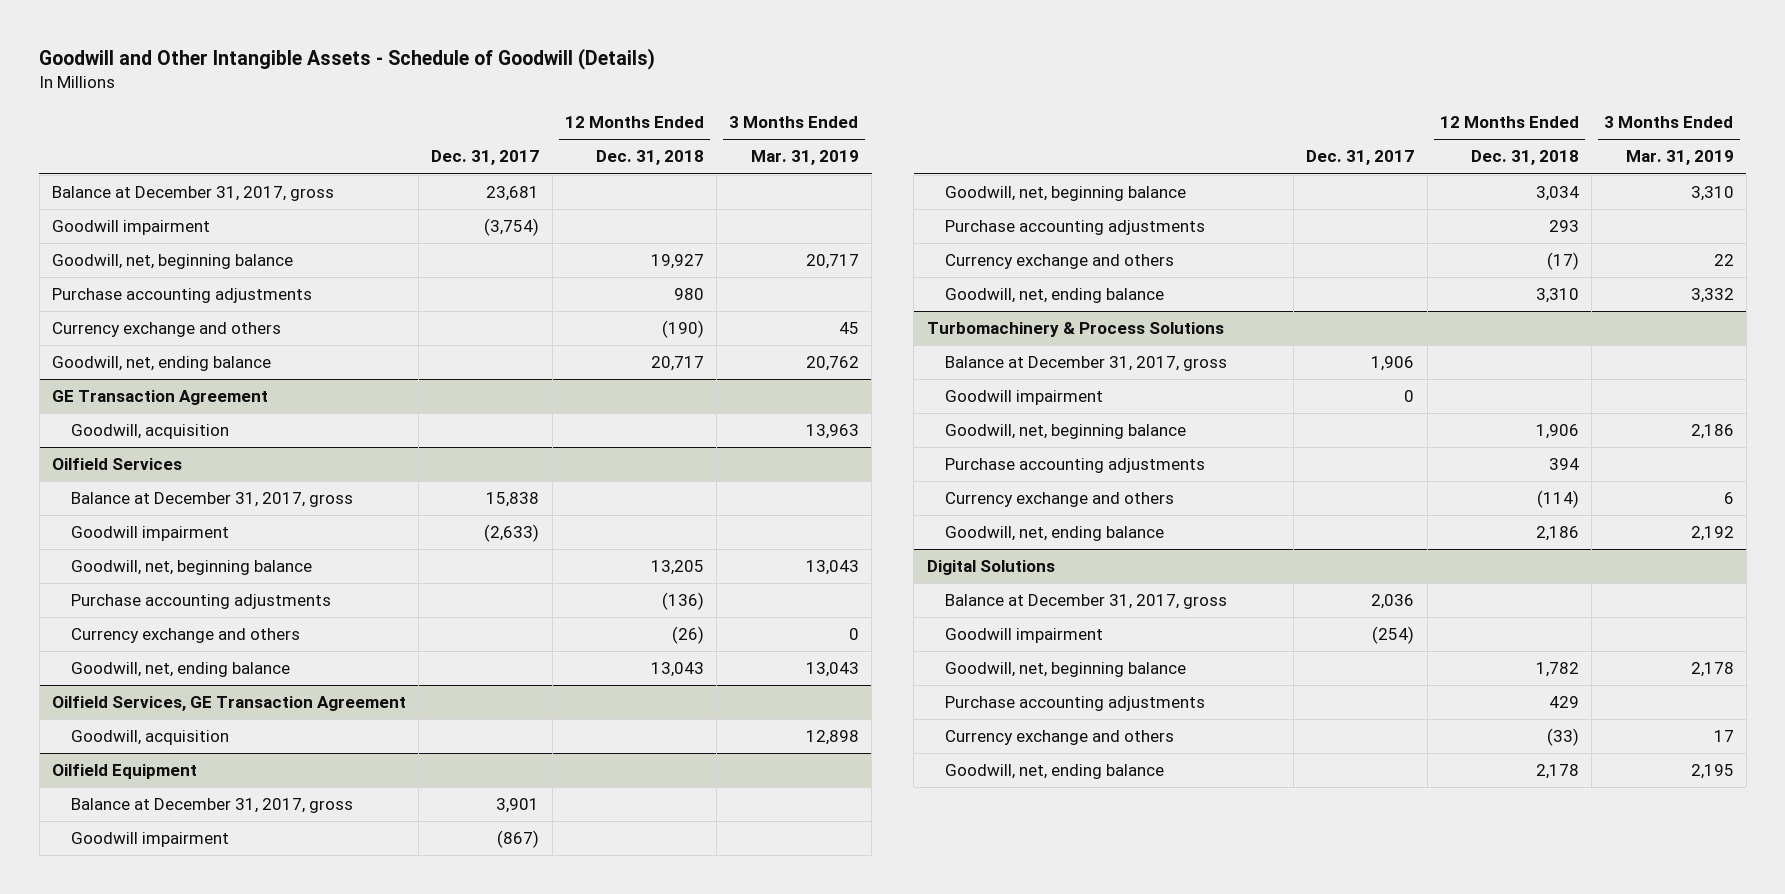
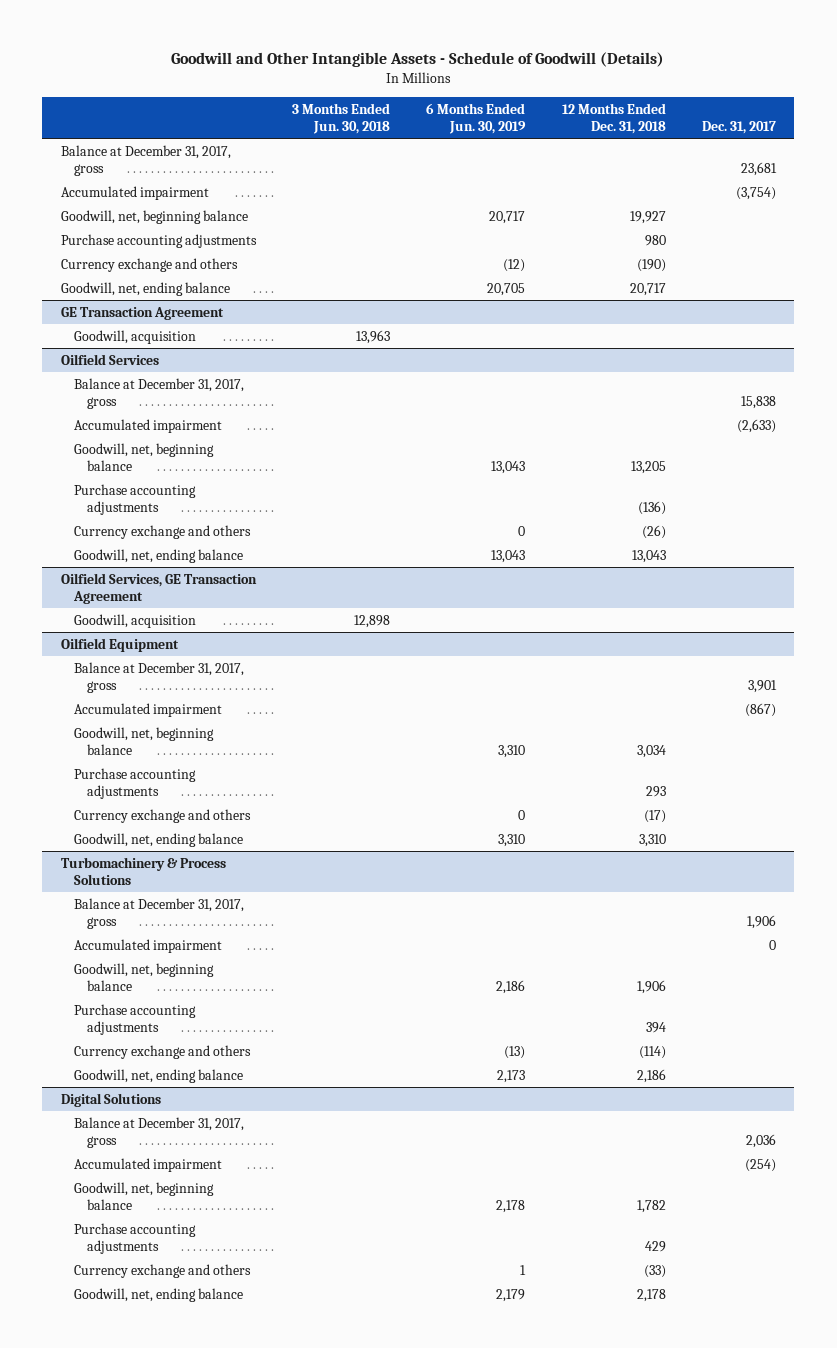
- | Dec. 31, 2017 | 12 Months Ended Dec. 31, 2018 | 3 Months Ended Mar. 31, 2019
+ | 3 Months Ended Jun. 30, 2018 | 6 Months Ended Jun. 30, 2019 | 12 Months Ended Dec. 31, 2018 | Dec. 31, 2017
- Goodwill impairment | (3,754) | |
+ Accumulated impairment | | | | (3,754)
@ Oilfield Services
- Goodwill impairment | (2,633) | |
+ Accumulated impairment | | | | (2,633)
@ Oilfield Equipment
- Goodwill impairment | (867) | |
+ Accumulated impairment | | | | (867)
@ Turbomachinery & Process Solutions
- Goodwill impairment | 0 | |
+ Accumulated impairment | | | | 0
@ Digital Solutions
- Goodwill impairment | (254) | |
+ Accumulated impairment | | | | (254)

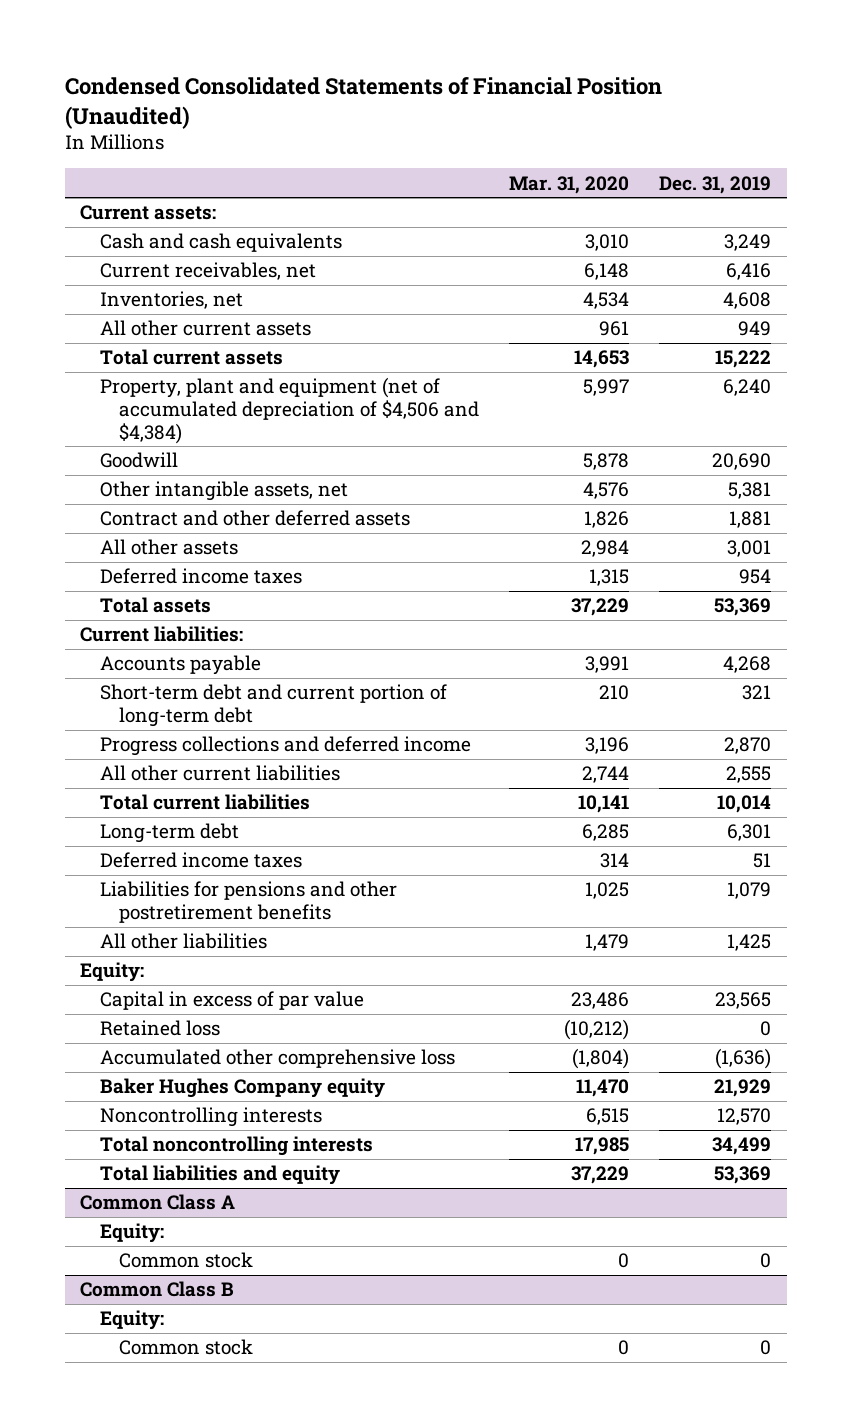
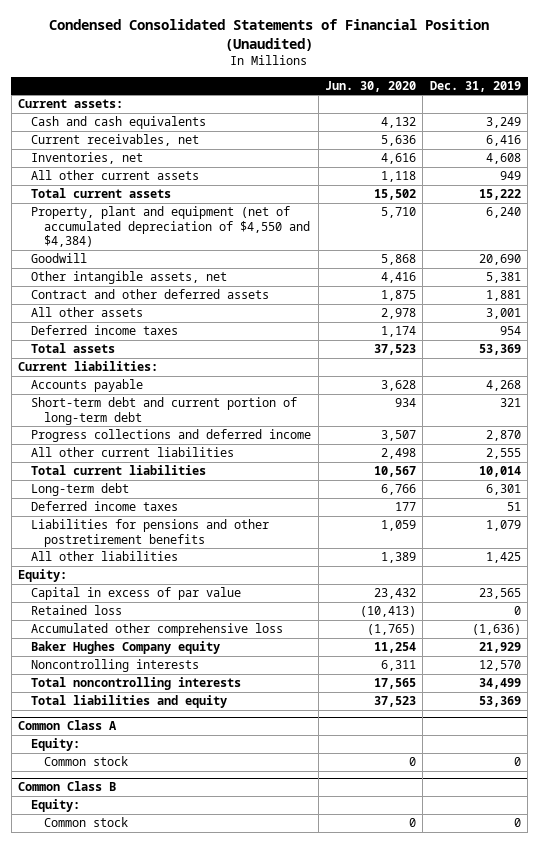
- | Mar. 31, 2020 | Dec. 31, 2019
+ | Jun. 30, 2020 | Dec. 31, 2019
- Property, plant and equipment (net of accumulated depreciation of $4,506 and $4,384) | 5,997 | 6,240
+ Property, plant and equipment (net of accumulated depreciation of $4,550 and $4,384) | 5,710 | 6,240

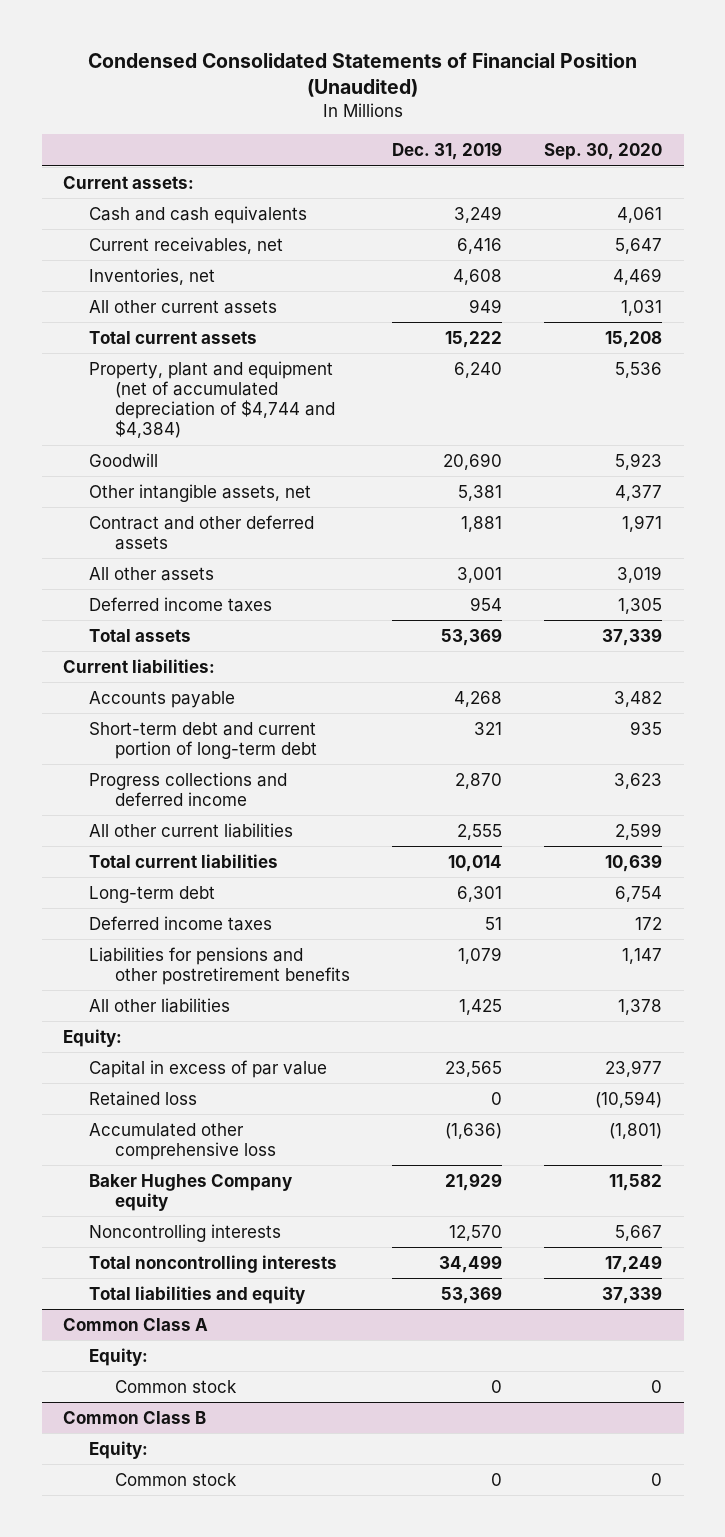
- | Jun. 30, 2020 | Dec. 31, 2019
+ | Dec. 31, 2019 | Sep. 30, 2020
- Property, plant and equipment (net of accumulated depreciation of $4,550 and $4,384) | 5,710 | 6,240
+ Property, plant and equipment (net of accumulated depreciation of $4,744 and $4,384) | 6,240 | 5,536

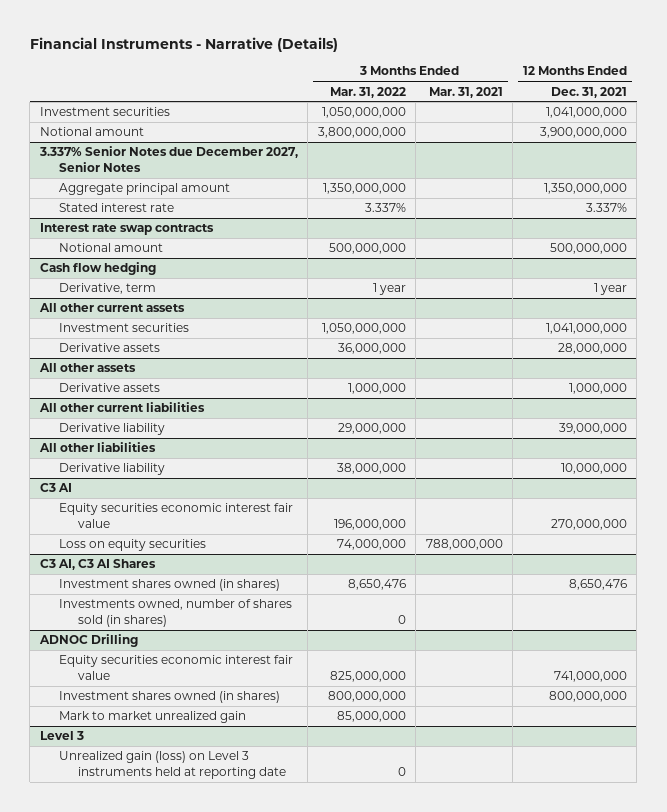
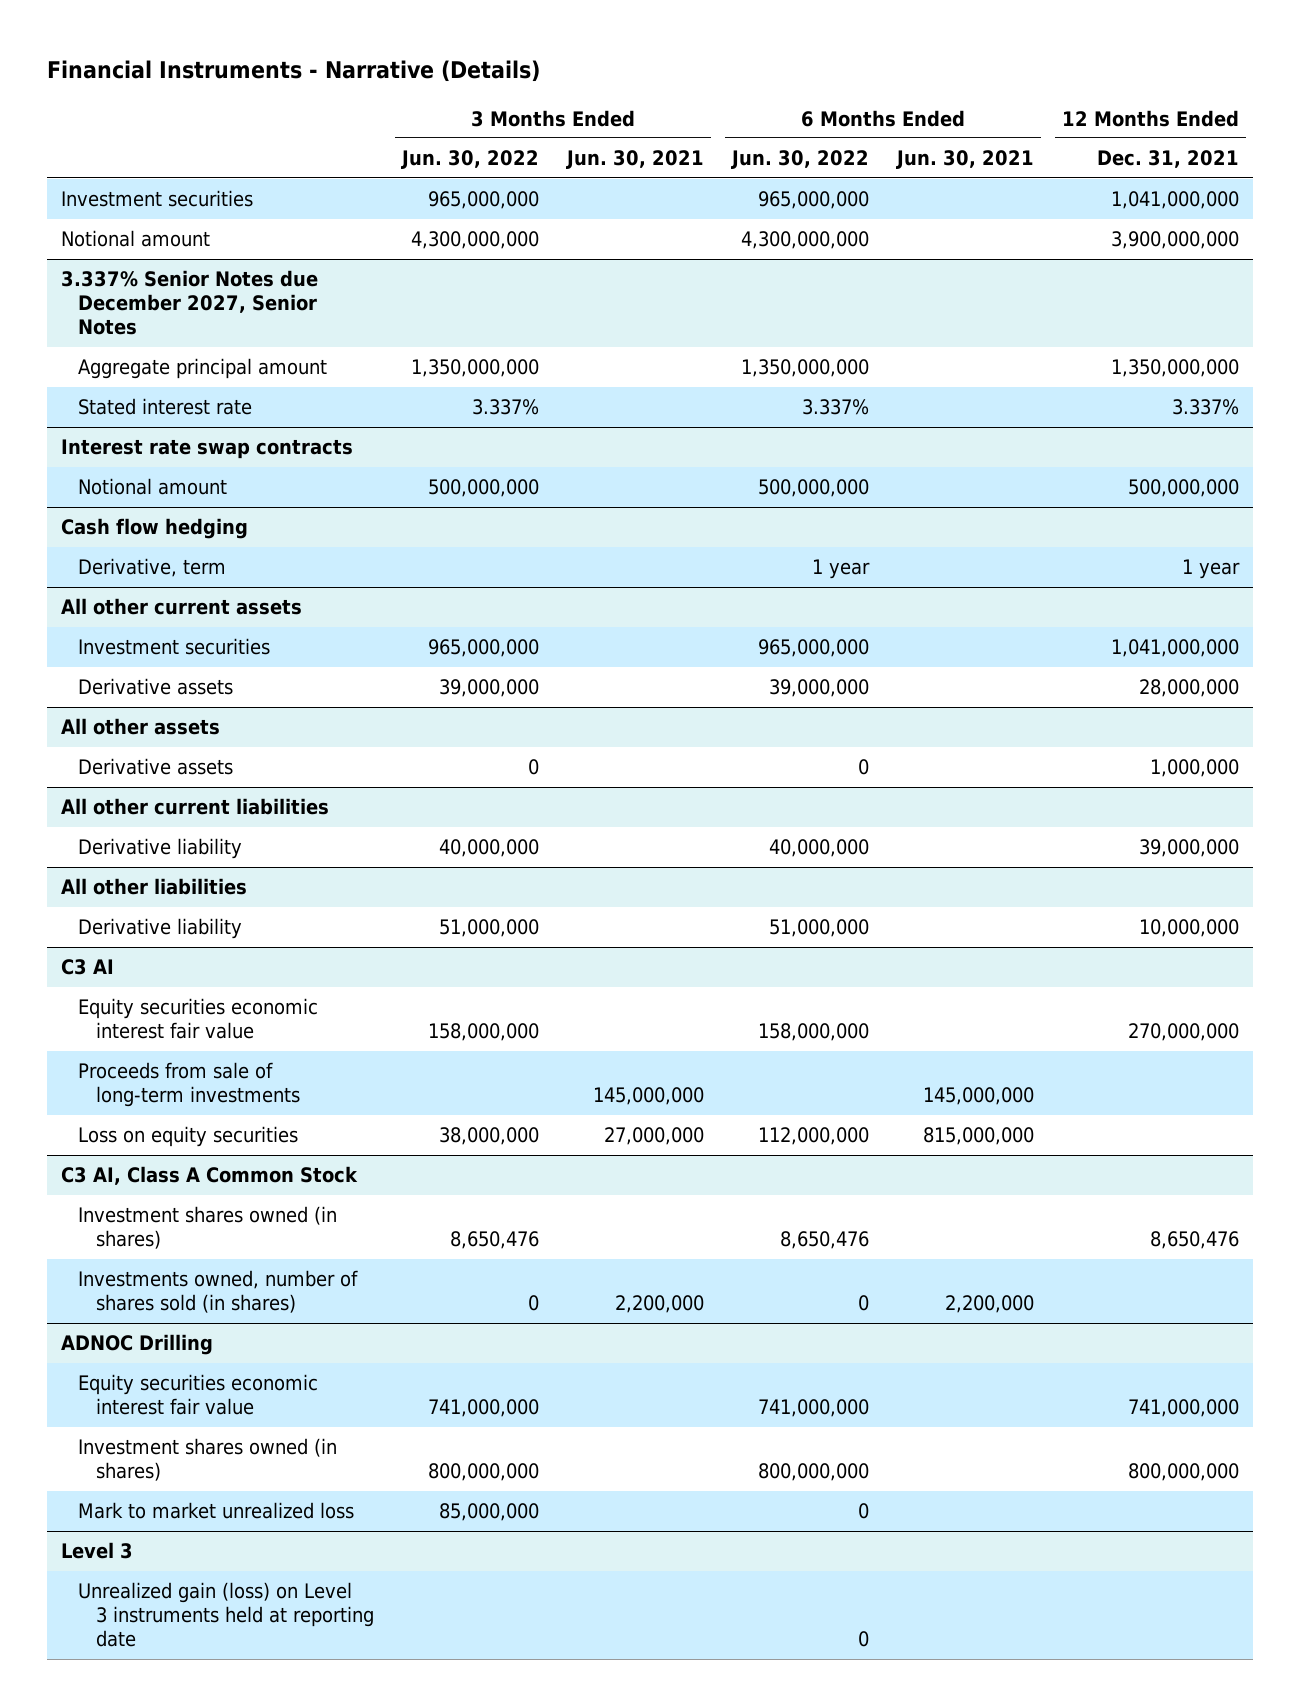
- | 3 Months Ended Mar. 31, 2022 | 3 Months Ended Mar. 31, 2021 | 12 Months Ended Dec. 31, 2021
+ | 3 Months Ended Jun. 30, 2022 | 3 Months Ended Jun. 30, 2021 | 6 Months Ended Jun. 30, 2022 | 6 Months Ended Jun. 30, 2021 | 12 Months Ended Dec. 31, 2021
@ C3 AI
+ Proceeds from sale of long-term investments | | 145,000,000 | | 145,000,000 |
- C3 AI, C3 AI Shares
+ C3 AI, Class A Common Stock
@ ADNOC Drilling
- Mark to market unrealized gain | 85,000,000 | |
+ Mark to market unrealized loss | 85,000,000 | | 0 | |

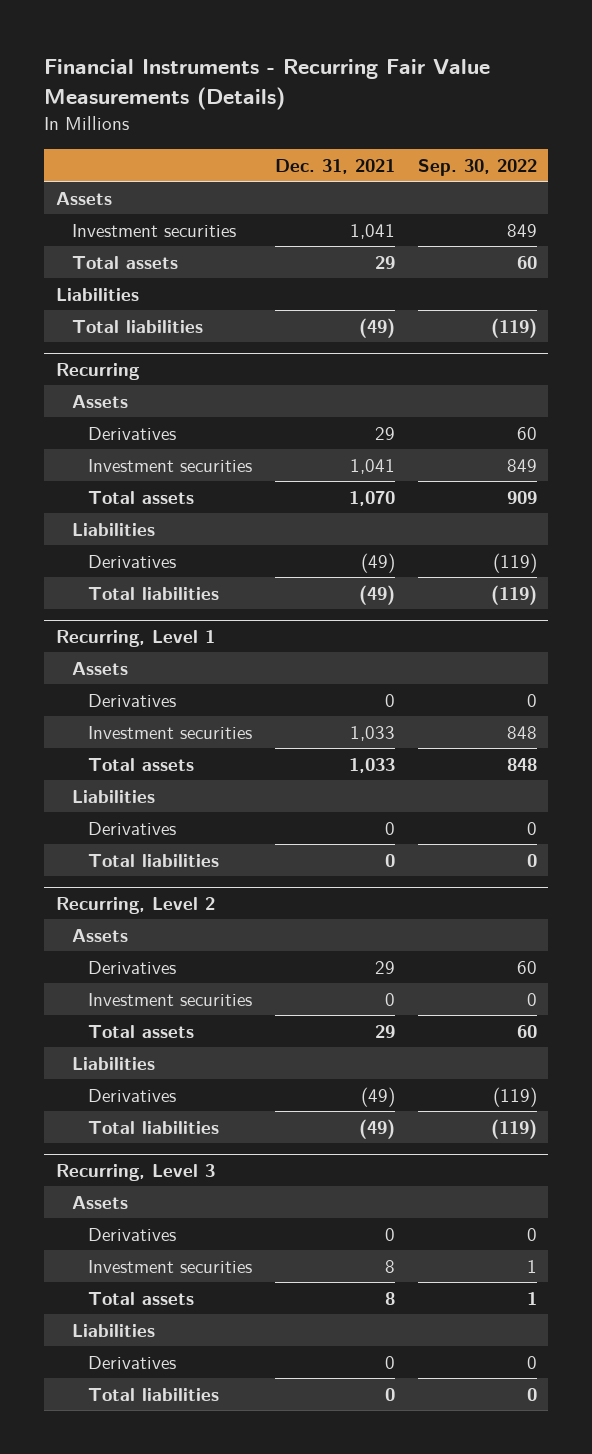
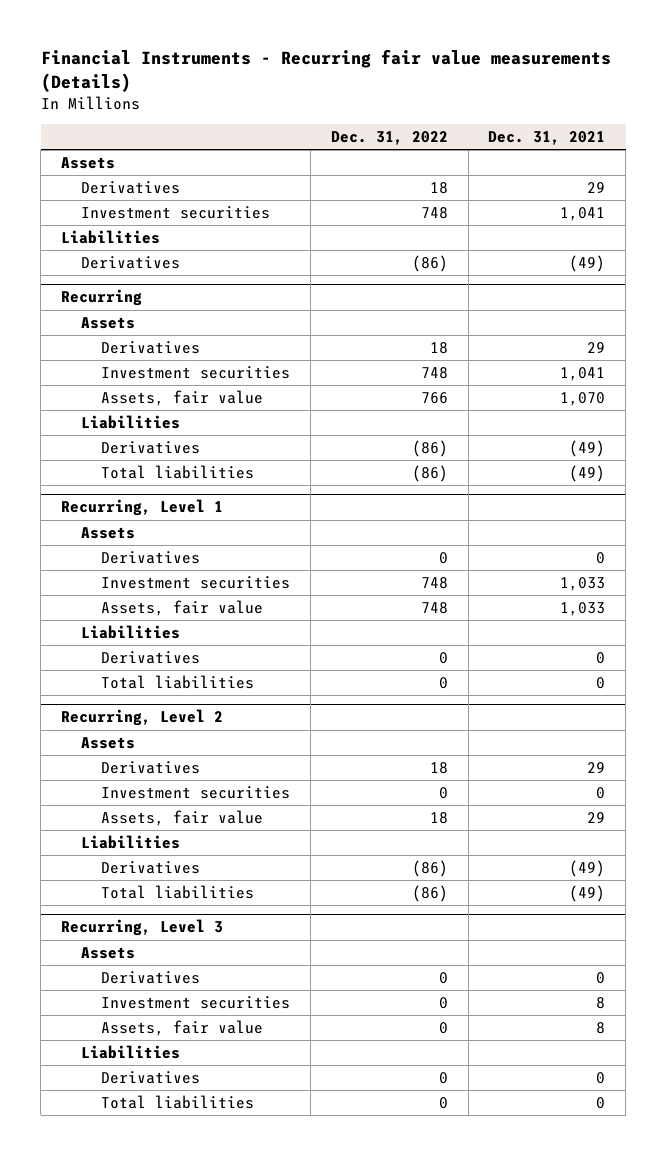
- Financial Instruments - Recurring Fair Value Measurements (Details)
+ Financial Instruments - Recurring fair value measurements (Details)
- | Dec. 31, 2021 | Sep. 30, 2022
+ | Dec. 31, 2022 | Dec. 31, 2021
+ Derivatives | 18 | 29
- Total assets | 29 | 60
- Total liabilities | (49) | (119)
+ Derivatives | (86) | (49)
@ Recurring
- Total assets | 1,070 | 909
+ Assets, fair value | 766 | 1,070
@ Recurring, Level 1
- Total assets | 1,033 | 848
+ Assets, fair value | 748 | 1,033
@ Recurring, Level 2
- Total assets | 29 | 60
+ Assets, fair value | 18 | 29
@ Recurring, Level 3
- Total assets | 8 | 1
+ Assets, fair value | 0 | 8

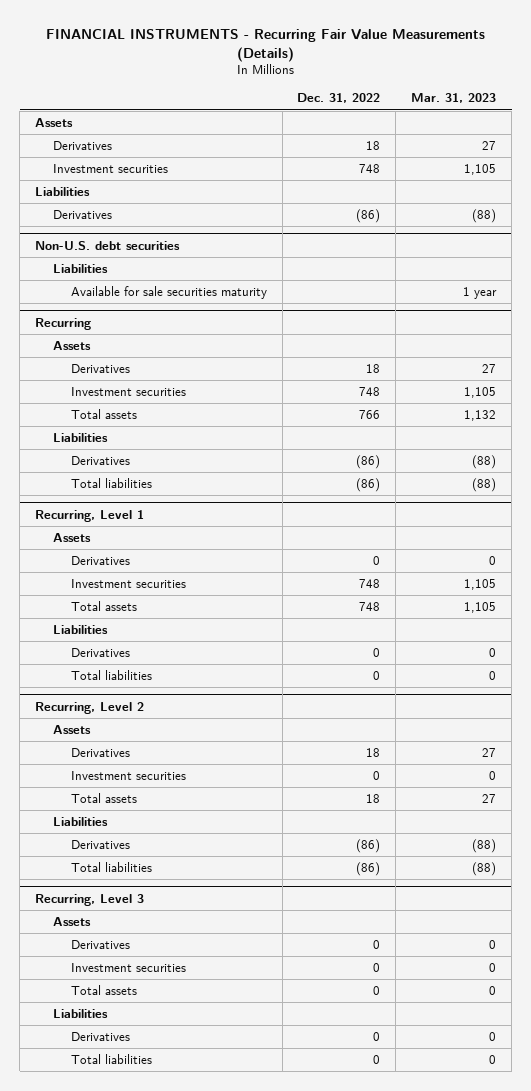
- Financial Instruments - Recurring fair value measurements (Details)
+ FINANCIAL INSTRUMENTS - Recurring Fair Value Measurements (Details)
- | Dec. 31, 2022 | Dec. 31, 2021
+ | Dec. 31, 2022 | Mar. 31, 2023
+ Non-U.S. debt securities
+ Liabilities
+ Available for sale securities maturity | | 1 year
@ Recurring
- Assets, fair value | 766 | 1,070
+ Total assets | 766 | 1,132
@ Recurring, Level 1
- Assets, fair value | 748 | 1,033
+ Total assets | 748 | 1,105
@ Recurring, Level 2
- Assets, fair value | 18 | 29
+ Total assets | 18 | 27
@ Recurring, Level 3
- Assets, fair value | 0 | 8
+ Total assets | 0 | 0

